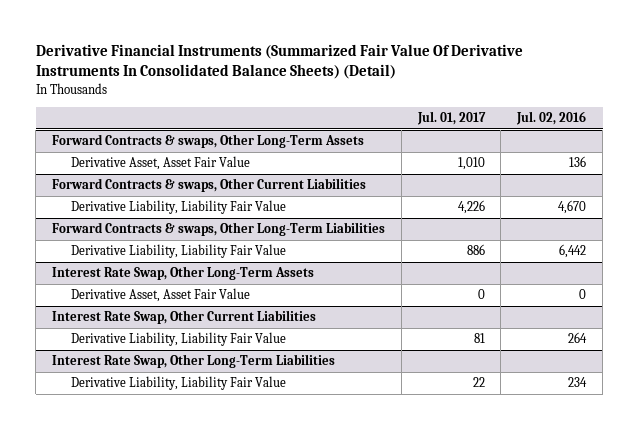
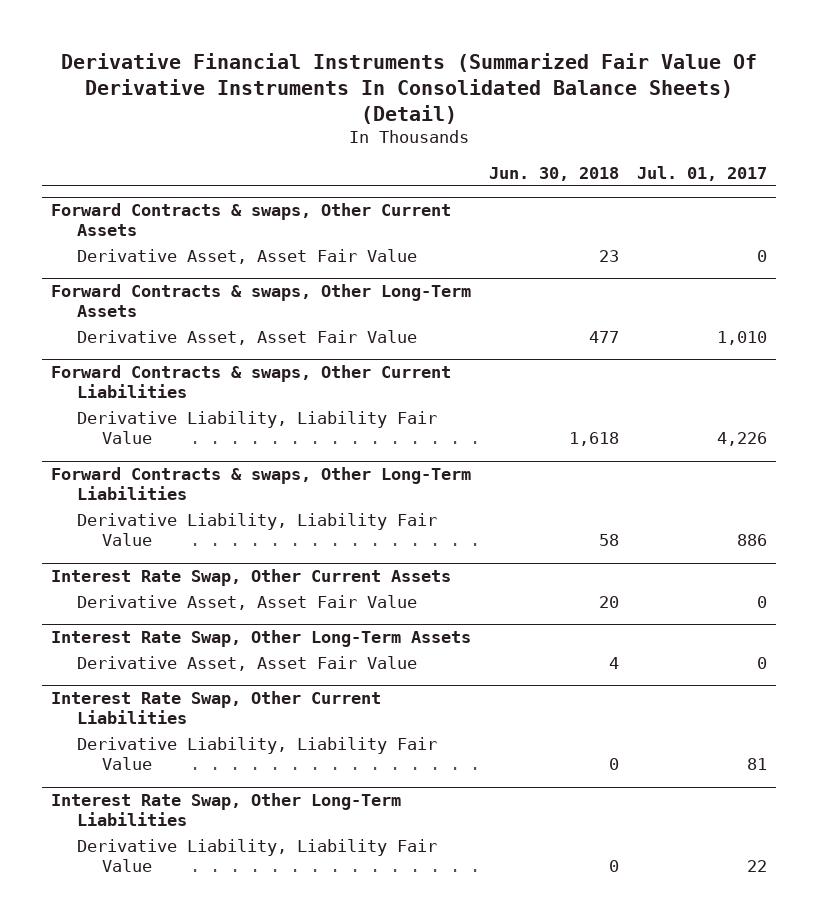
- | Jul. 01, 2017 | Jul. 02, 2016
+ | Jun. 30, 2018 | Jul. 01, 2017
+ Forward Contracts & swaps, Other Current Assets
+ Derivative Asset, Asset Fair Value | 23 | 0
+ Interest Rate Swap, Other Current Assets
+ Derivative Asset, Asset Fair Value | 20 | 0

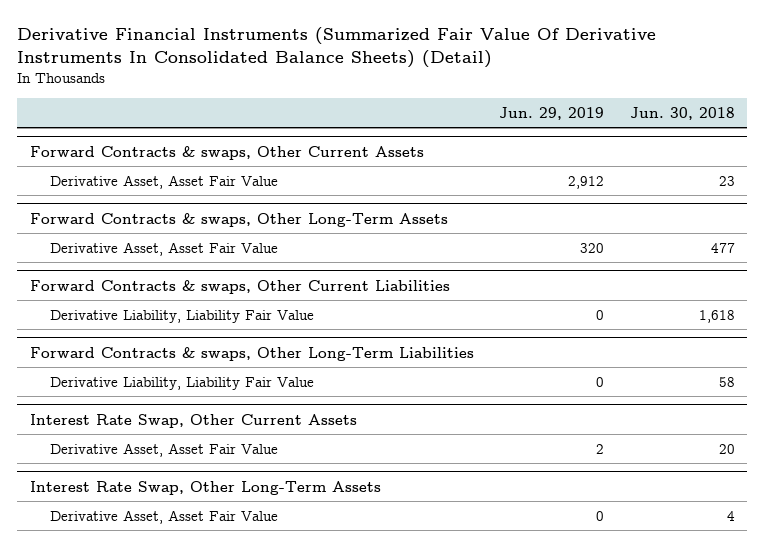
- | Jun. 30, 2018 | Jul. 01, 2017
+ | Jun. 29, 2019 | Jun. 30, 2018
- Interest Rate Swap, Other Current Liabilities
- Derivative Liability, Liability Fair Value | 0 | 81
- Interest Rate Swap, Other Long-Term Liabilities
- Derivative Liability, Liability Fair Value | 0 | 22

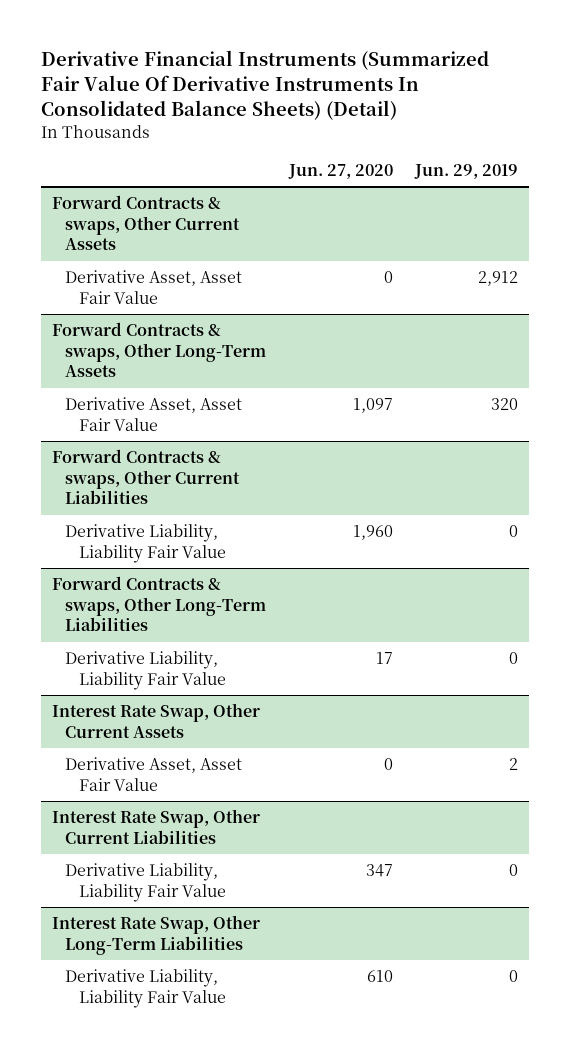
- | Jun. 29, 2019 | Jun. 30, 2018
+ | Jun. 27, 2020 | Jun. 29, 2019
- Interest Rate Swap, Other Long-Term Assets
- Derivative Asset, Asset Fair Value | 0 | 4
+ Interest Rate Swap, Other Current Liabilities
+ Derivative Liability, Liability Fair Value | 347 | 0
+ Interest Rate Swap, Other Long-Term Liabilities
+ Derivative Liability, Liability Fair Value | 610 | 0

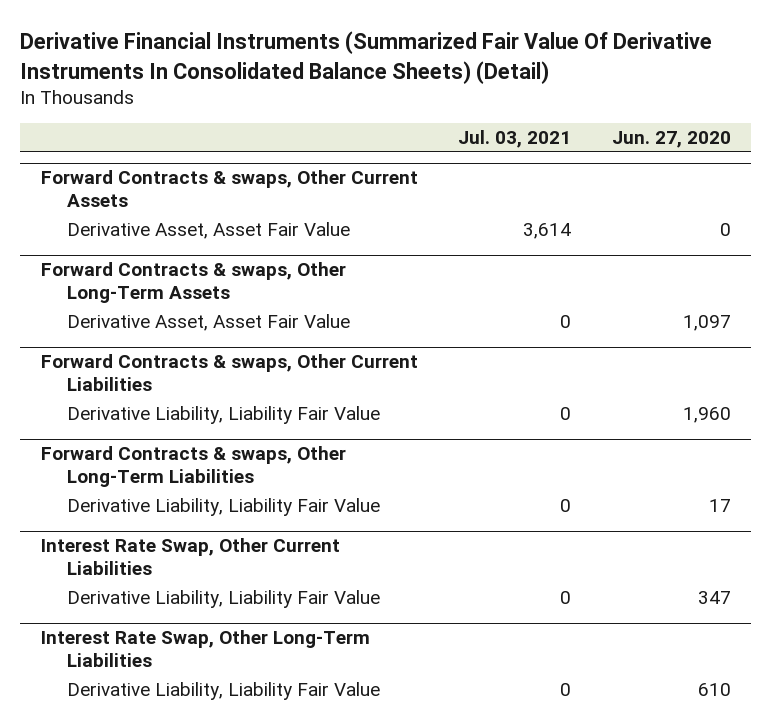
- | Jun. 27, 2020 | Jun. 29, 2019
+ | Jul. 03, 2021 | Jun. 27, 2020
- Interest Rate Swap, Other Current Assets
- Derivative Asset, Asset Fair Value | 0 | 2

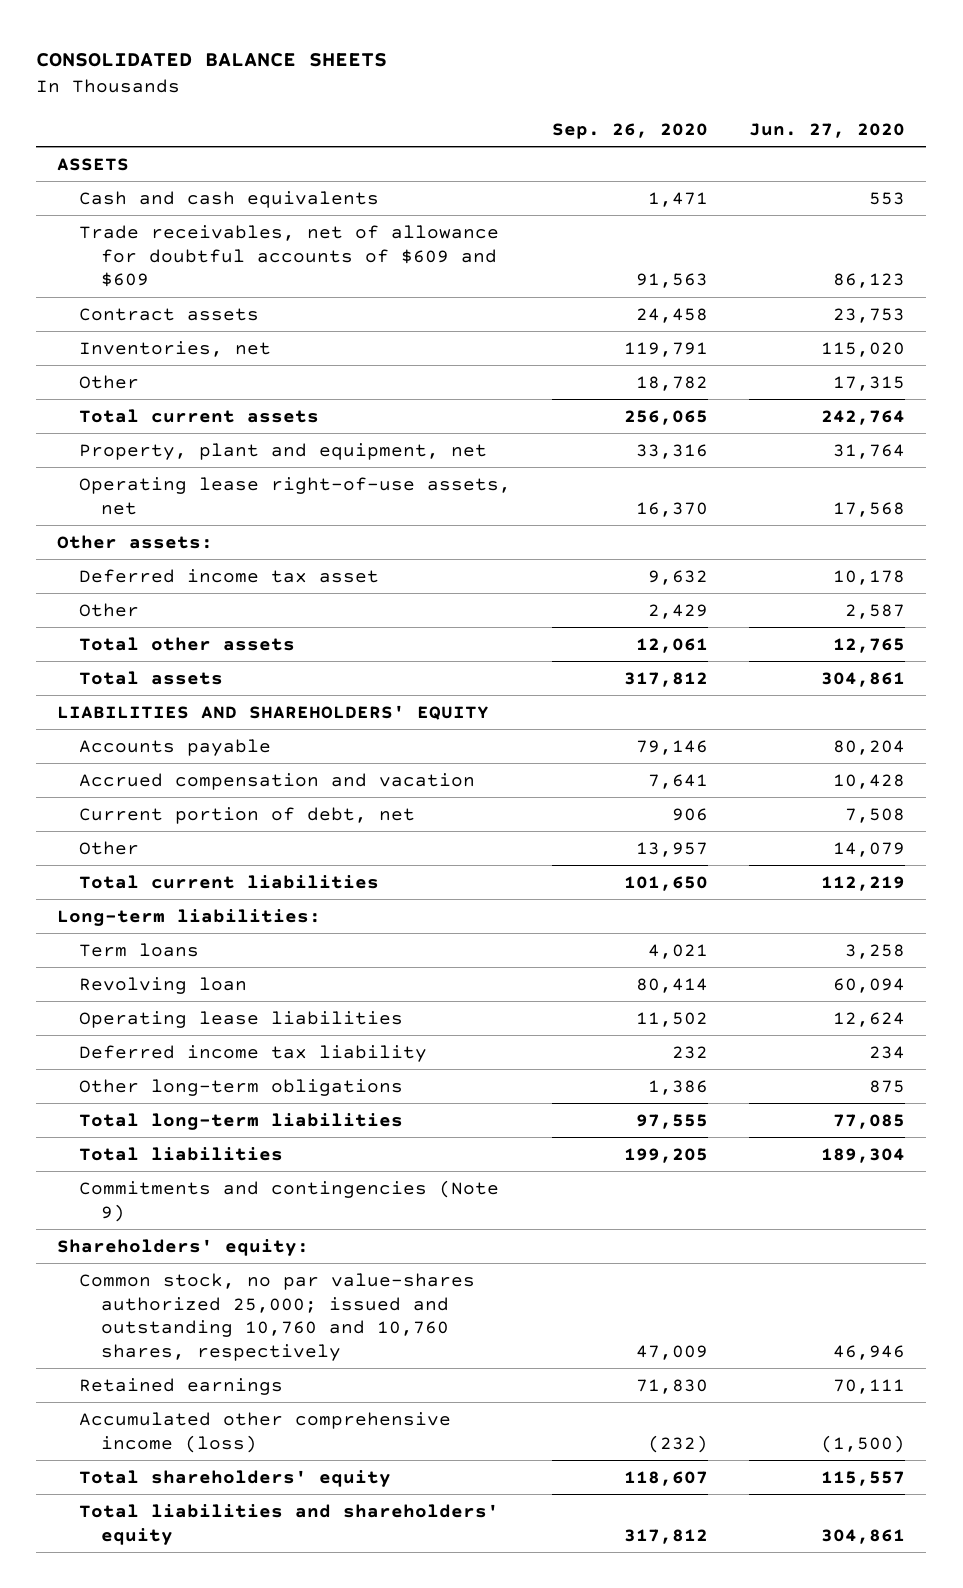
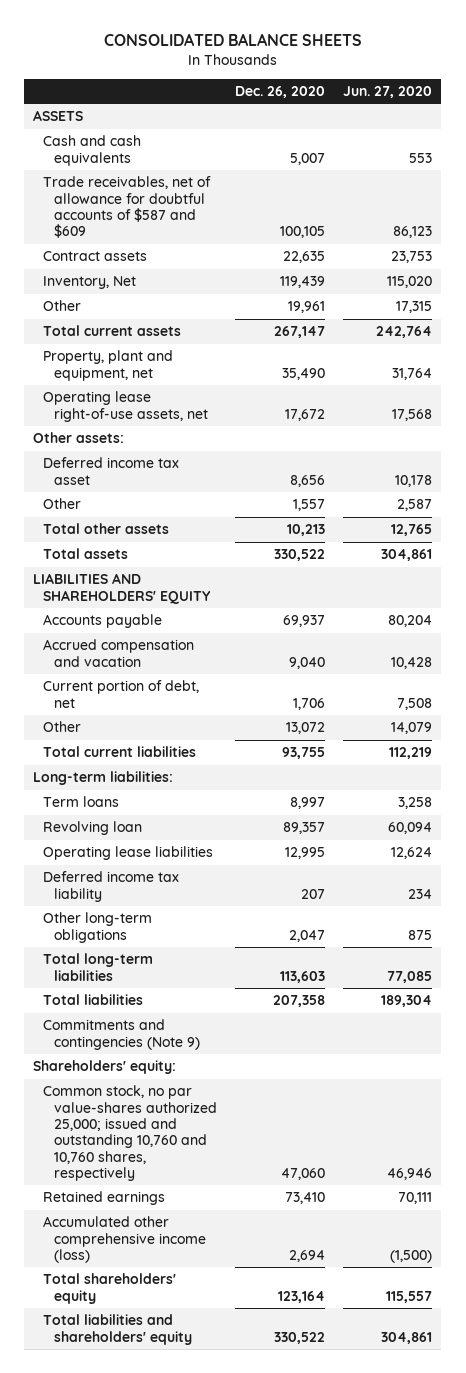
- | Sep. 26, 2020 | Jun. 27, 2020
+ | Dec. 26, 2020 | Jun. 27, 2020
- Trade receivables, net of allowance for doubtful accounts of $609 and $609 | 91,563 | 86,123
+ Trade receivables, net of allowance for doubtful accounts of $587 and $609 | 100,105 | 86,123
- Inventories, net | 119,791 | 115,020
+ Inventory, Net | 119,439 | 115,020

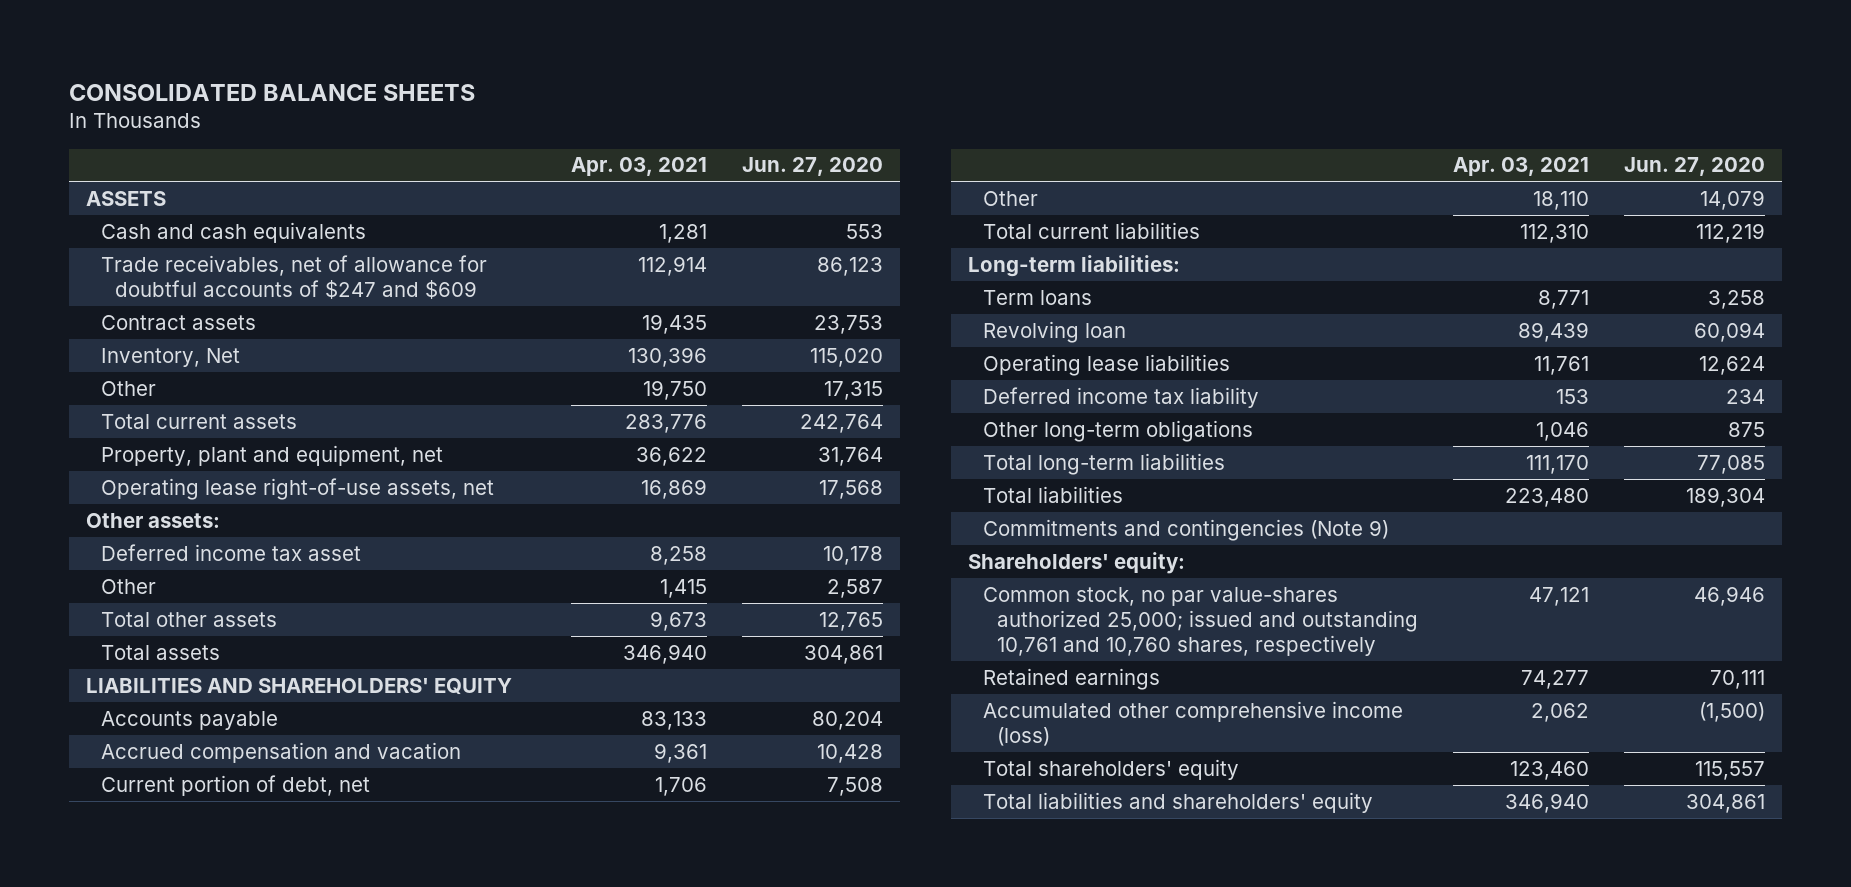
- | Dec. 26, 2020 | Jun. 27, 2020
+ | Apr. 03, 2021 | Jun. 27, 2020
- Trade receivables, net of allowance for doubtful accounts of $587 and $609 | 100,105 | 86,123
+ Trade receivables, net of allowance for doubtful accounts of $247 and $609 | 112,914 | 86,123
- Common stock, no par value-shares authorized 25,000; issued and outstanding 10,760 and 10,760 shares, respectively | 47,060 | 46,946
+ Common stock, no par value-shares authorized 25,000; issued and outstanding 10,761 and 10,760 shares, respectively | 47,121 | 46,946

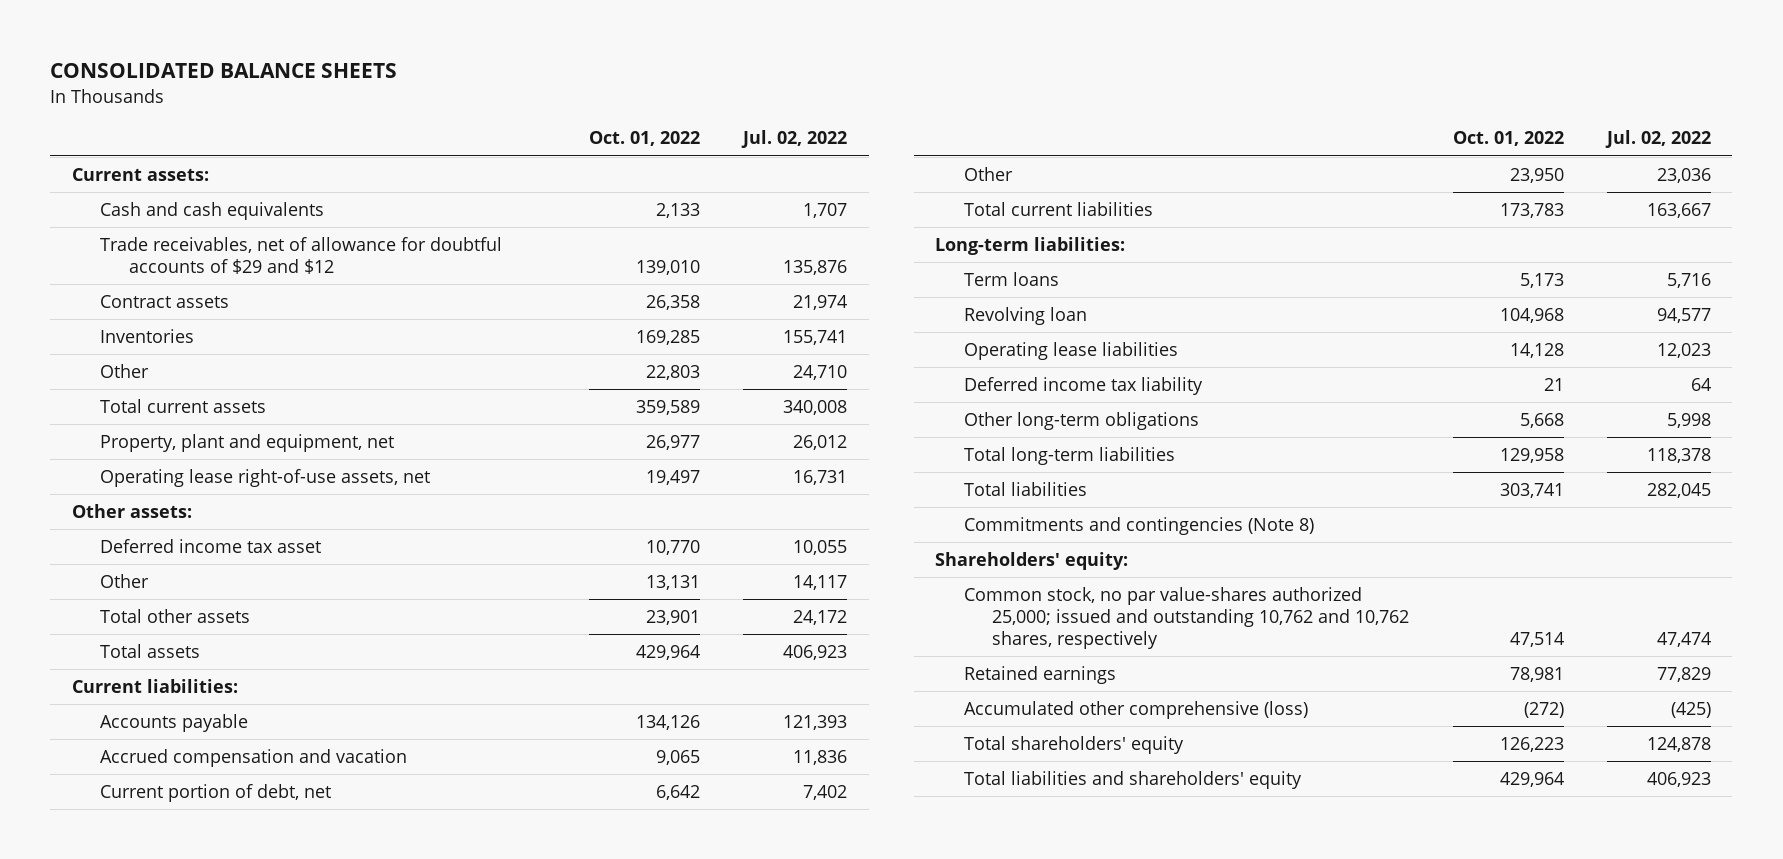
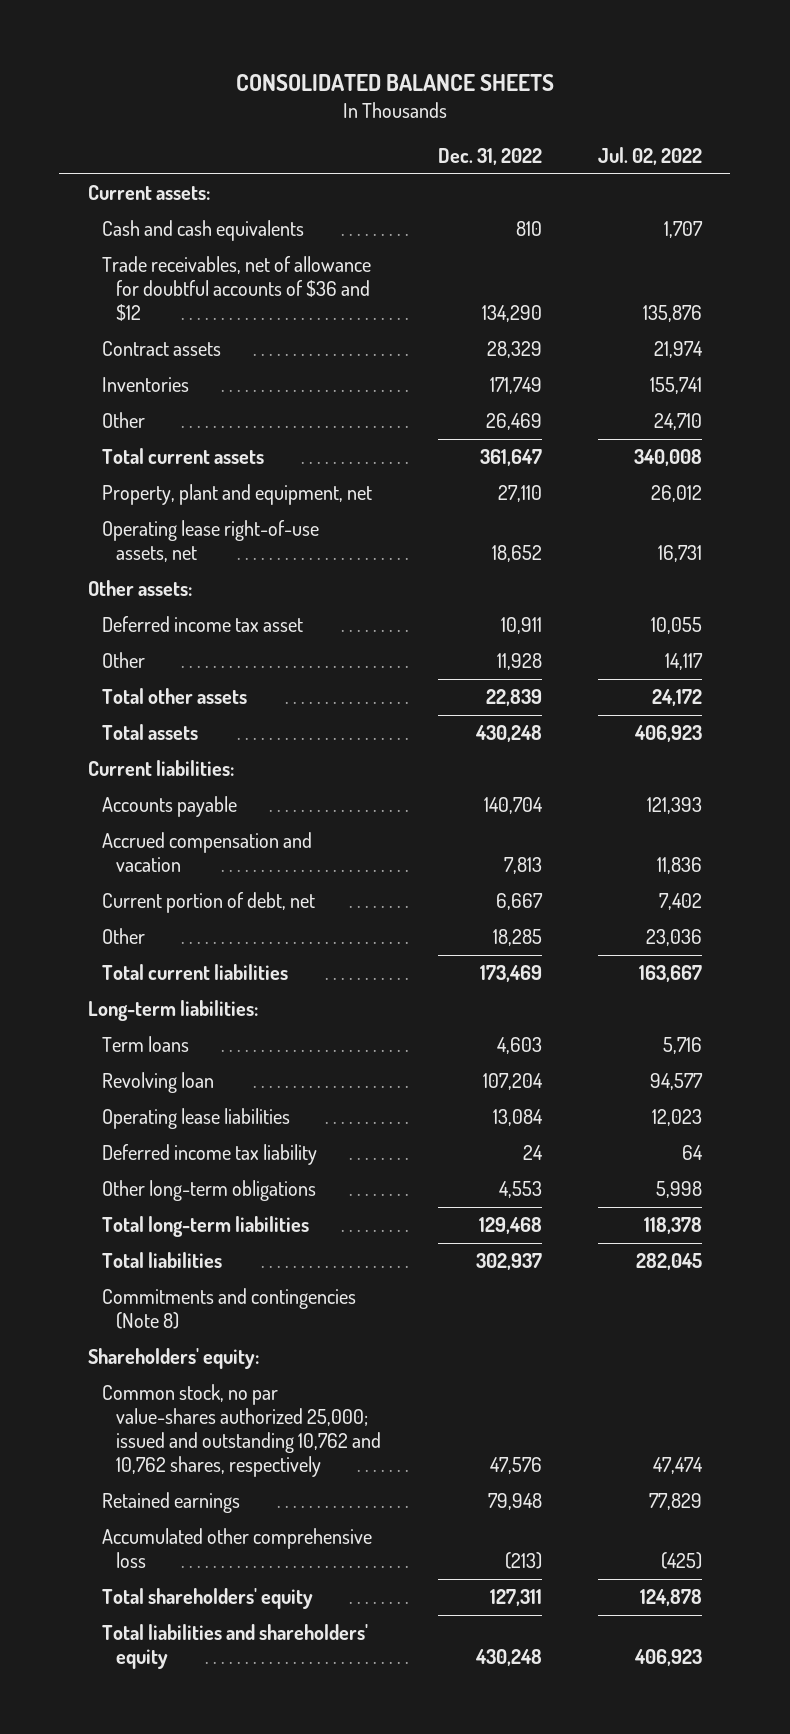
- | Oct. 01, 2022 | Jul. 02, 2022
+ | Dec. 31, 2022 | Jul. 02, 2022
- Trade receivables, net of allowance for doubtful accounts of $29 and $12 | 139,010 | 135,876
+ Trade receivables, net of allowance for doubtful accounts of $36 and $12 | 134,290 | 135,876
- Accumulated other comprehensive (loss) | (272) | (425)
+ Accumulated other comprehensive loss | (213) | (425)

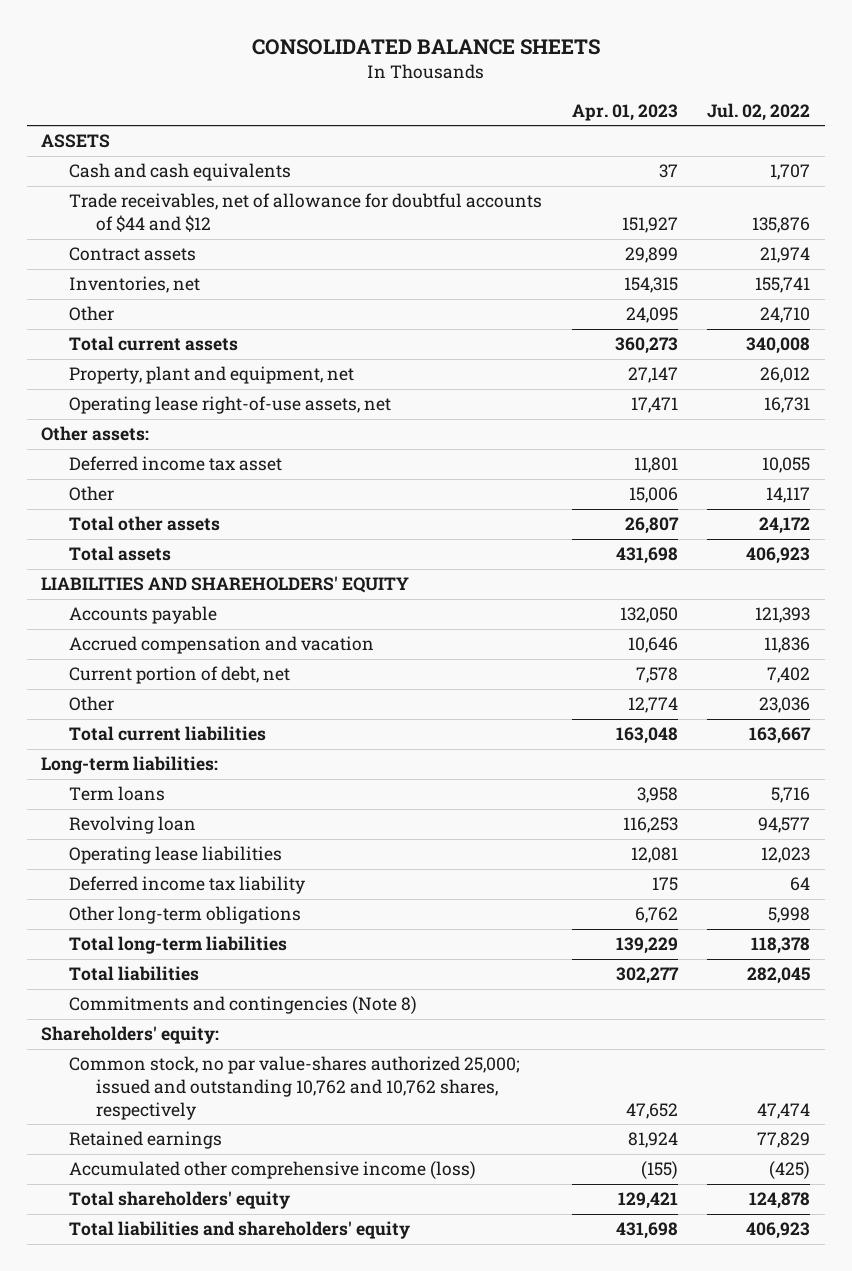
- | Dec. 31, 2022 | Jul. 02, 2022
+ | Apr. 01, 2023 | Jul. 02, 2022
- Current assets:
+ ASSETS
- Trade receivables, net of allowance for doubtful accounts of $36 and $12 | 134,290 | 135,876
+ Trade receivables, net of allowance for doubtful accounts of $44 and $12 | 151,927 | 135,876
- Inventories | 171,749 | 155,741
+ Inventories, net | 154,315 | 155,741
- Current liabilities:
+ LIABILITIES AND SHAREHOLDERS' EQUITY
- Accumulated other comprehensive loss | (213) | (425)
+ Accumulated other comprehensive income (loss) | (155) | (425)

